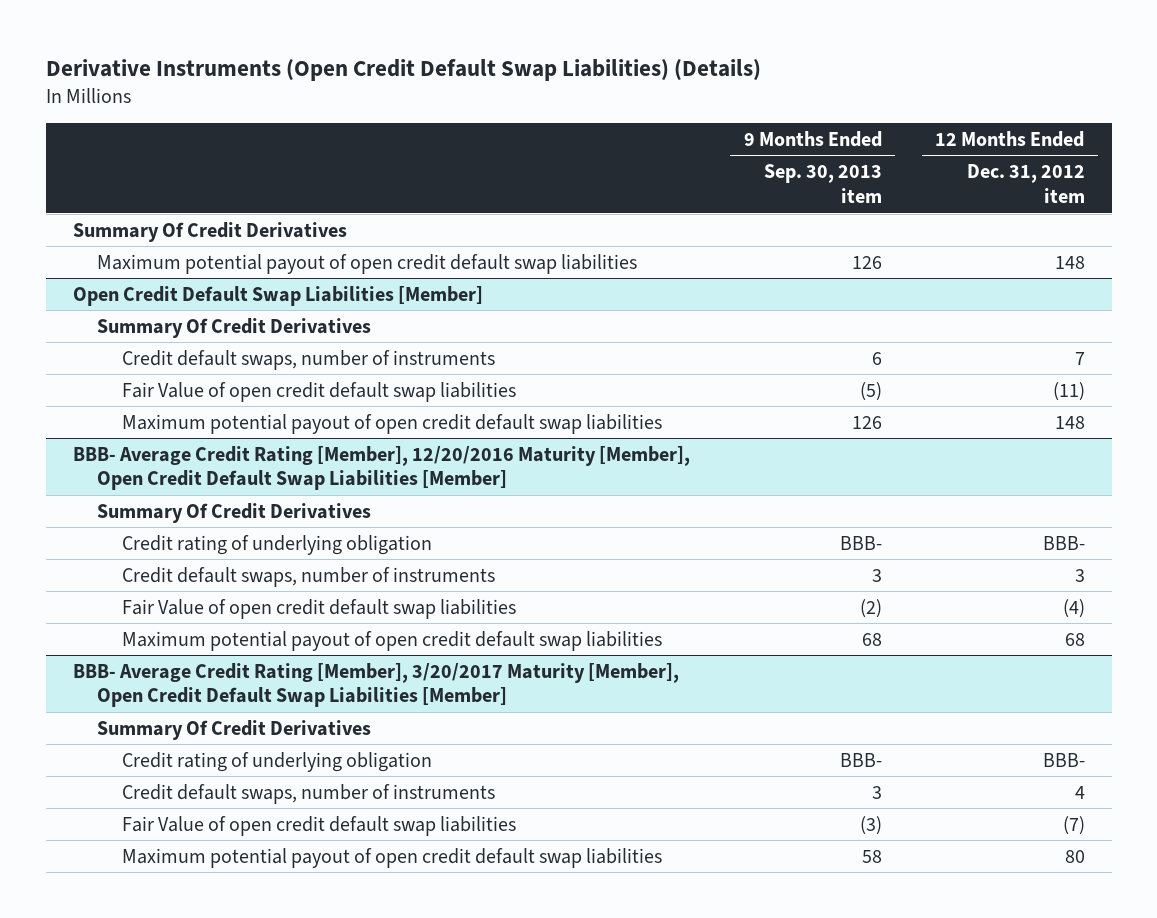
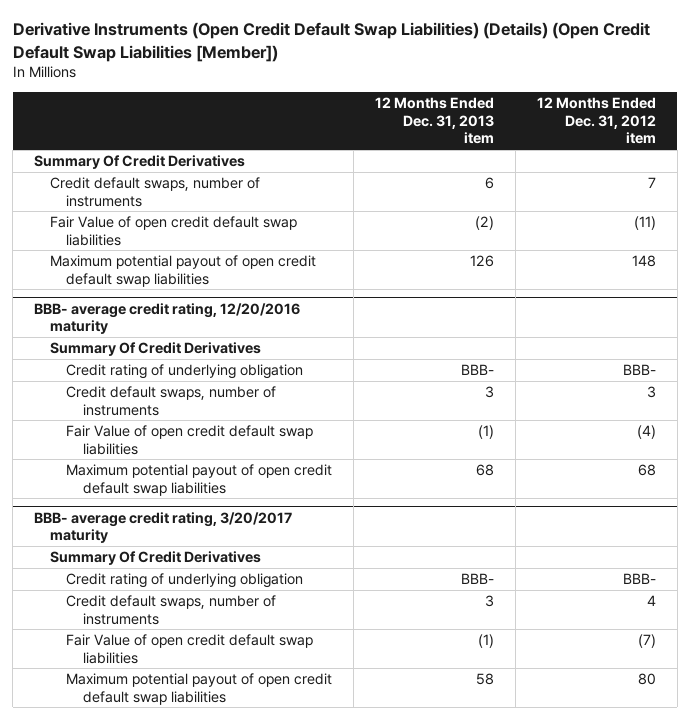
- Derivative Instruments (Open Credit Default Swap Liabilities) (Details)
+ Derivative Instruments (Open Credit Default Swap Liabilities) (Details) (Open Credit Default Swap Liabilities [Member])
- | 9 Months Ended Sep. 30, 2013 item | 12 Months Ended Dec. 31, 2012 item
+ | 12 Months Ended Dec. 31, 2013 item | 12 Months Ended Dec. 31, 2012 item
- Maximum potential payout of open credit default swap liabilities | 126 | 148
- Open Credit Default Swap Liabilities [Member]
- Summary Of Credit Derivatives
- BBB- Average Credit Rating [Member], 12/20/2016 Maturity [Member], Open Credit Default Swap Liabilities [Member]
+ BBB- average credit rating, 12/20/2016 maturity
- BBB- Average Credit Rating [Member], 3/20/2017 Maturity [Member], Open Credit Default Swap Liabilities [Member]
+ BBB- average credit rating, 3/20/2017 maturity

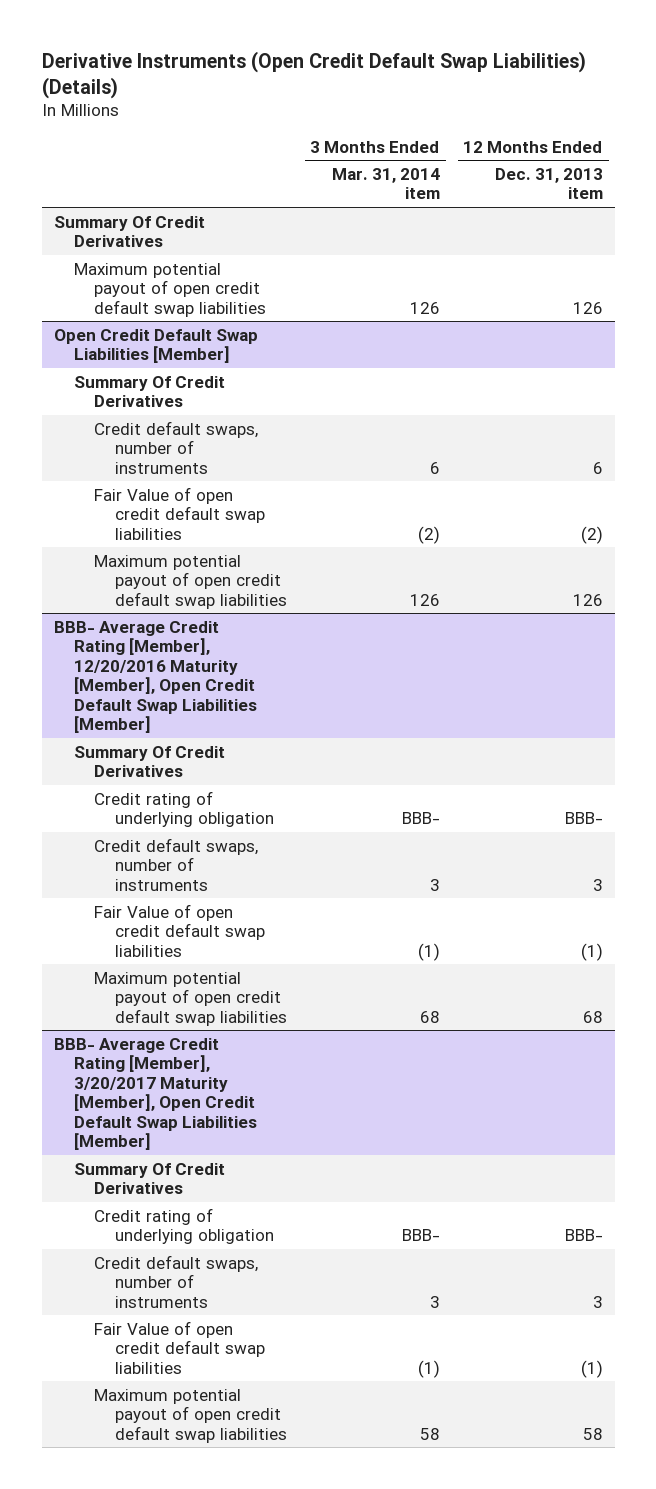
- Derivative Instruments (Open Credit Default Swap Liabilities) (Details) (Open Credit Default Swap Liabilities [Member])
+ Derivative Instruments (Open Credit Default Swap Liabilities) (Details)
- | 12 Months Ended Dec. 31, 2013 item | 12 Months Ended Dec. 31, 2012 item
+ | 3 Months Ended Mar. 31, 2014 item | 12 Months Ended Dec. 31, 2013 item
+ Maximum potential payout of open credit default swap liabilities | 126 | 126
+ Open Credit Default Swap Liabilities [Member]
+ Summary Of Credit Derivatives
- BBB- average credit rating, 12/20/2016 maturity
+ BBB- Average Credit Rating [Member], 12/20/2016 Maturity [Member], Open Credit Default Swap Liabilities [Member]
- BBB- average credit rating, 3/20/2017 maturity
+ BBB- Average Credit Rating [Member], 3/20/2017 Maturity [Member], Open Credit Default Swap Liabilities [Member]

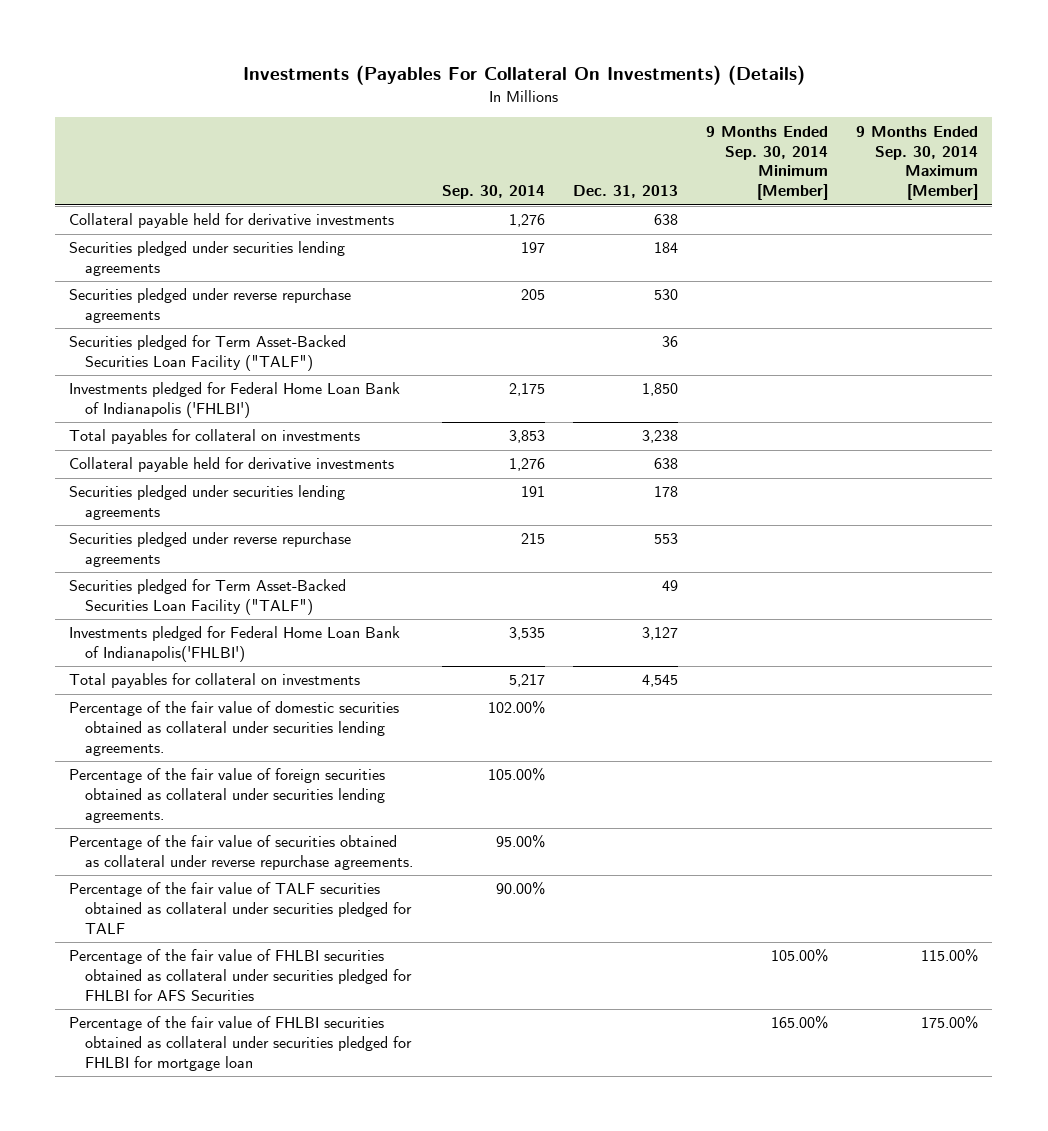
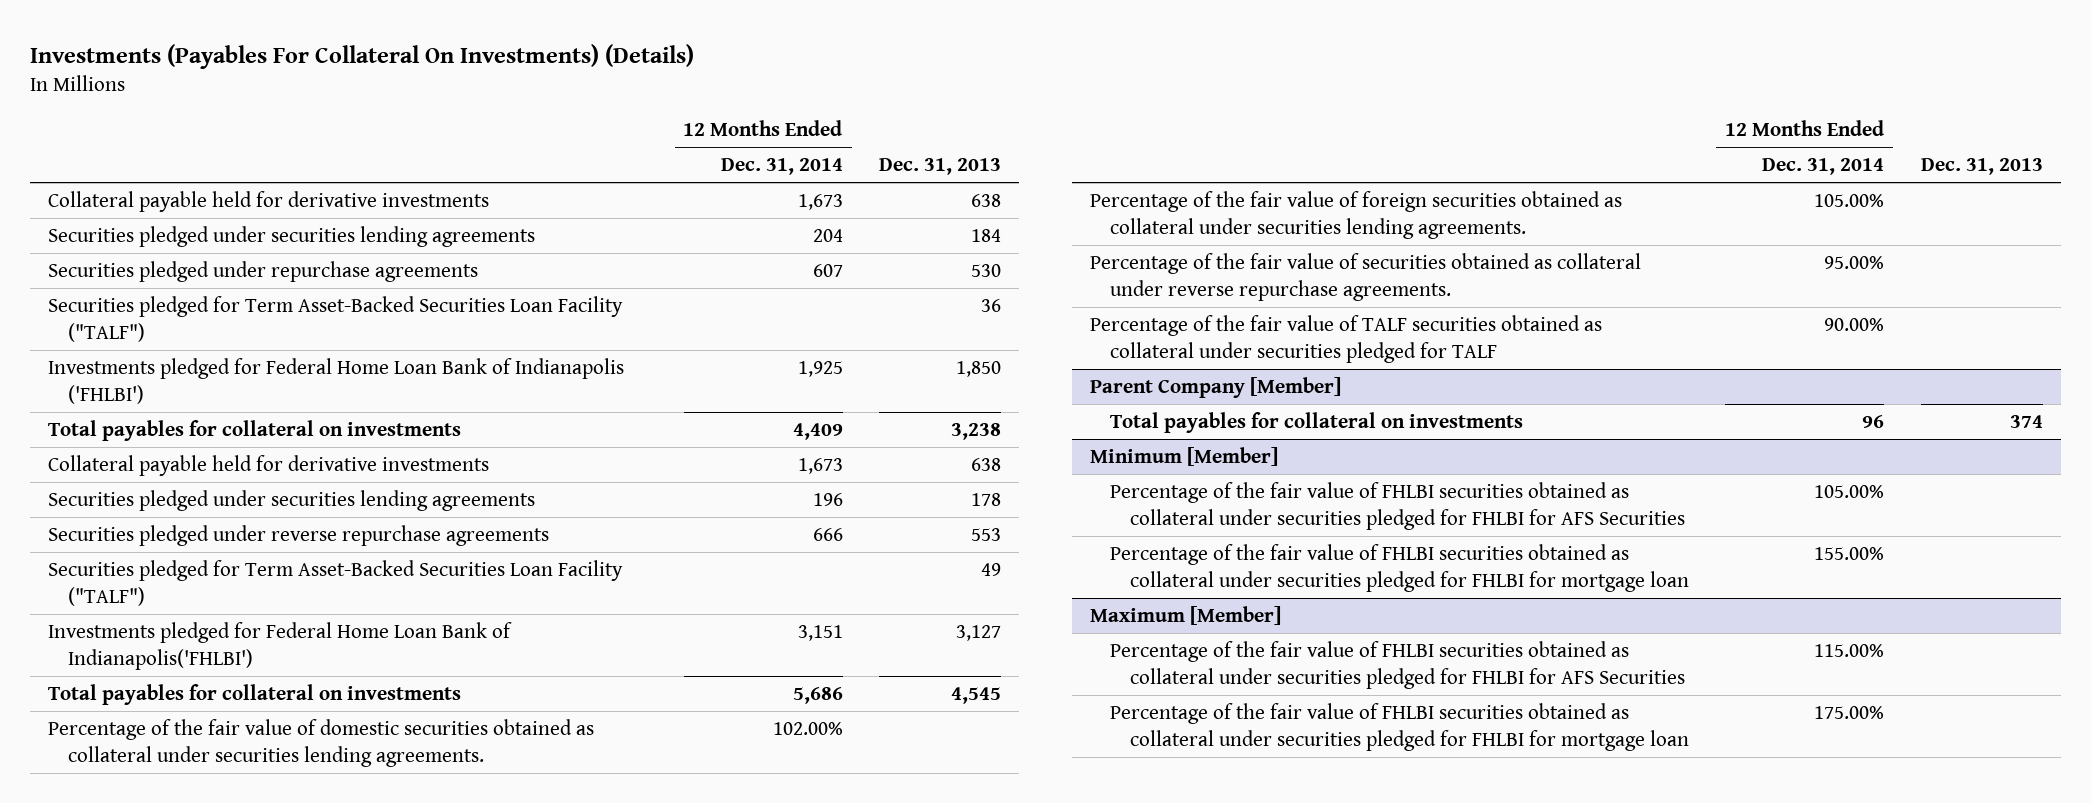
- | Sep. 30, 2014 | Dec. 31, 2013 | 9 Months Ended Sep. 30, 2014 Minimum [Member] | 9 Months Ended Sep. 30, 2014 Maximum [Member]
+ | 12 Months Ended Dec. 31, 2014 | Dec. 31, 2013
- Securities pledged under reverse repurchase agreements | 205 | 530 | |
+ Securities pledged under repurchase agreements | 607 | 530
+ Parent Company [Member]
+ Total payables for collateral on investments | 96 | 374
+ Minimum [Member]
+ Maximum [Member]
+ Percentage of the fair value of FHLBI securities obtained as collateral under securities pledged for FHLBI for AFS Securities | 115.00% |
+ Percentage of the fair value of FHLBI securities obtained as collateral under securities pledged for FHLBI for mortgage loan | 175.00% |

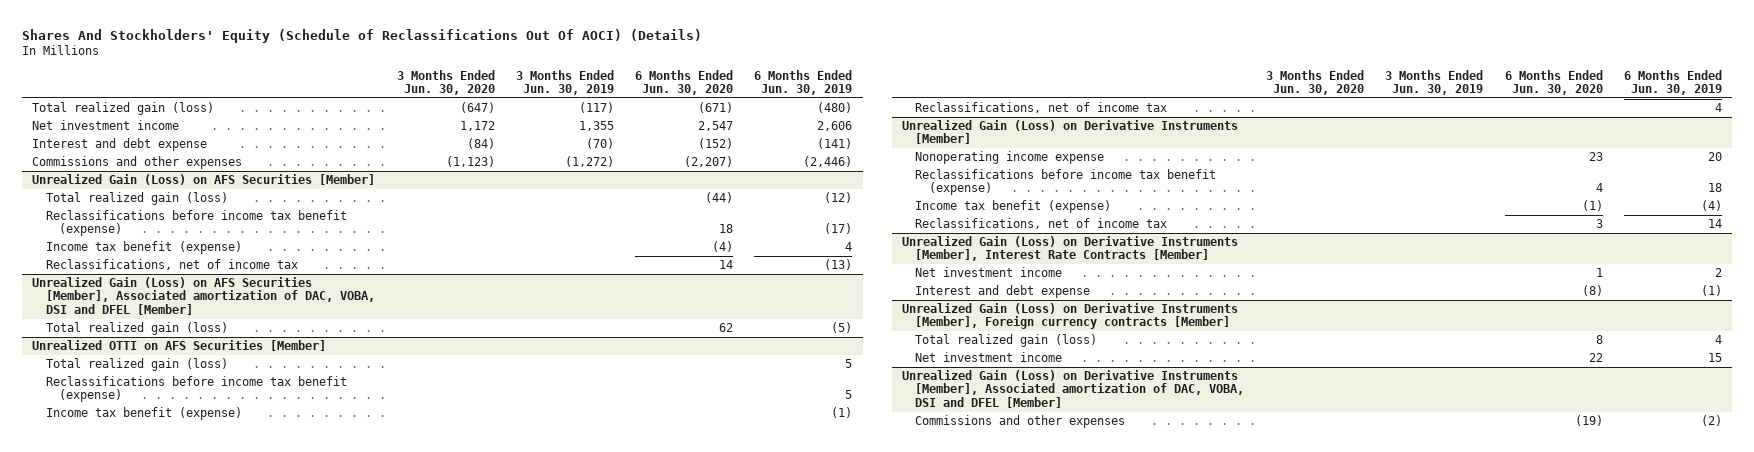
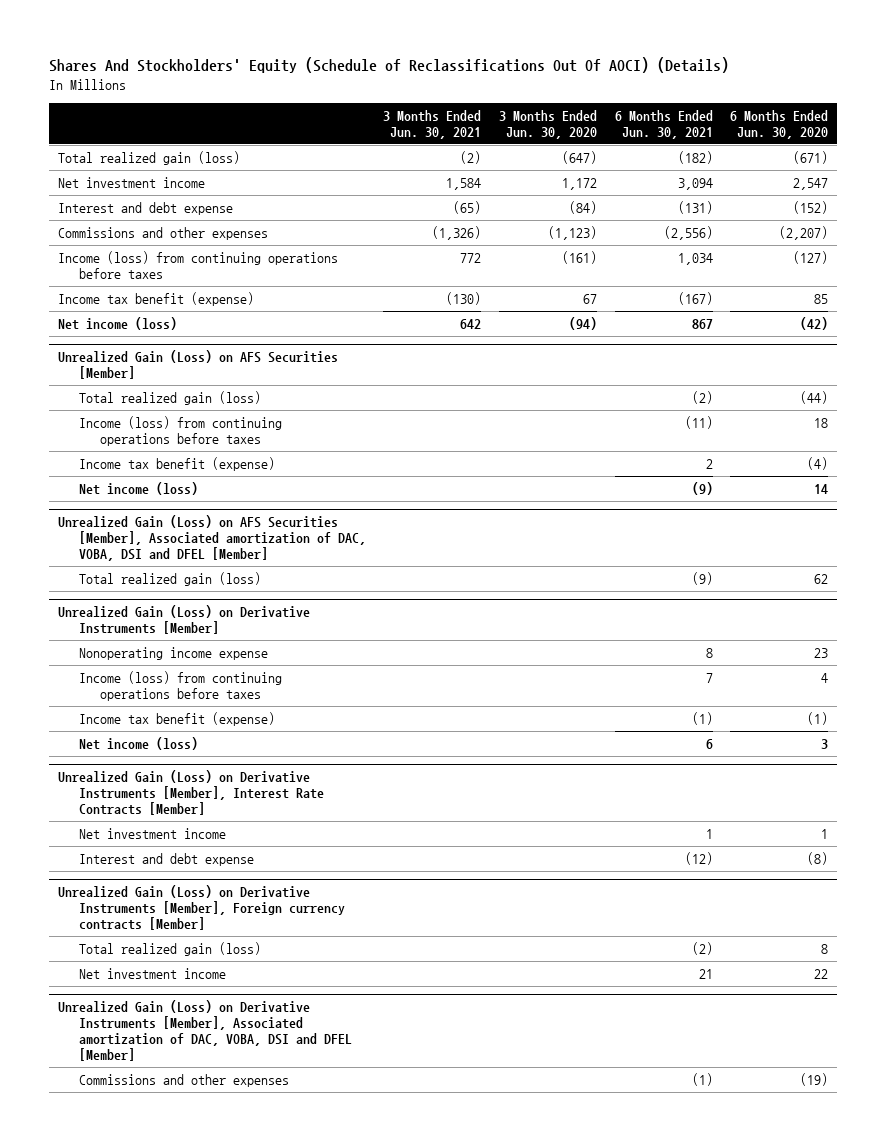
- | 3 Months Ended Jun. 30, 2020 | 3 Months Ended Jun. 30, 2019 | 6 Months Ended Jun. 30, 2020 | 6 Months Ended Jun. 30, 2019
+ | 3 Months Ended Jun. 30, 2021 | 3 Months Ended Jun. 30, 2020 | 6 Months Ended Jun. 30, 2021 | 6 Months Ended Jun. 30, 2020
+ Income (loss) from continuing operations before taxes | 772 | (161) | 1,034 | (127)
+ Income tax benefit (expense) | (130) | 67 | (167) | 85
+ Net income (loss) | 642 | (94) | 867 | (42)
@ Unrealized Gain (Loss) on AFS Securities [Member]
- Reclassifications before income tax benefit (expense) | | | 18 | (17)
+ Income (loss) from continuing operations before taxes | | | (11) | 18
- Reclassifications, net of income tax | | | 14 | (13)
+ Net income (loss) | | | (9) | 14
- Unrealized OTTI on AFS Securities [Member]
- Total realized gain (loss) | | | | 5
- Reclassifications before income tax benefit (expense) | | | | 5
- Income tax benefit (expense) | | | | (1)
- Reclassifications, net of income tax | | | | 4
@ Unrealized Gain (Loss) on Derivative Instruments [Member]
- Reclassifications before income tax benefit (expense) | | | 4 | 18
+ Income (loss) from continuing operations before taxes | | | 7 | 4
- Reclassifications, net of income tax | | | 3 | 14
+ Net income (loss) | | | 6 | 3

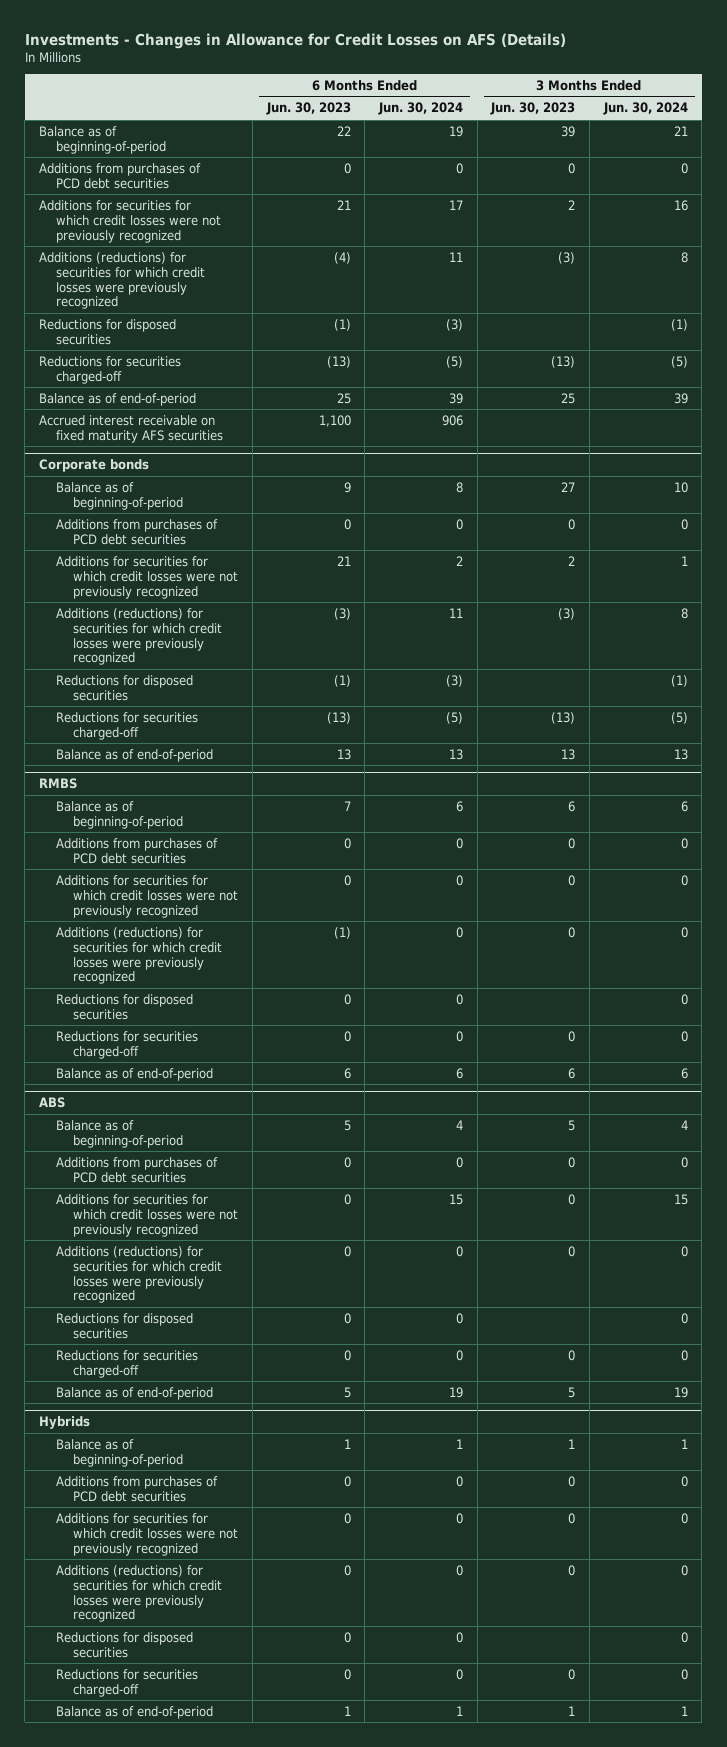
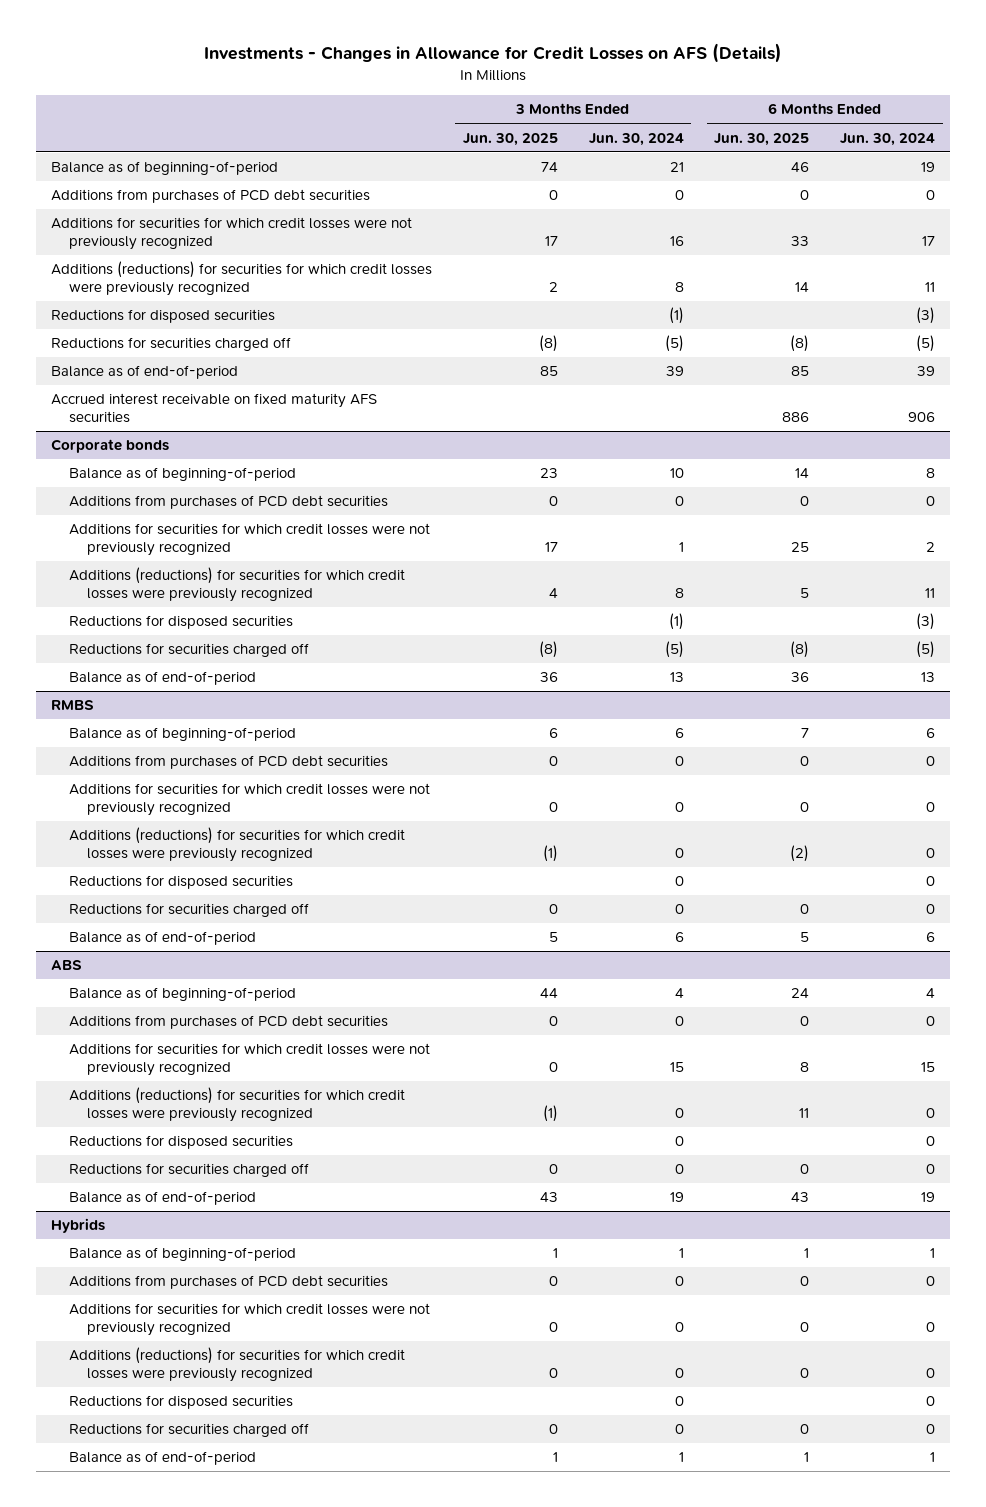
- | 6 Months Ended Jun. 30, 2023 | 6 Months Ended Jun. 30, 2024 | 3 Months Ended Jun. 30, 2023 | 3 Months Ended Jun. 30, 2024
+ | 3 Months Ended Jun. 30, 2025 | 3 Months Ended Jun. 30, 2024 | 6 Months Ended Jun. 30, 2025 | 6 Months Ended Jun. 30, 2024
- Reductions for securities charged-off | (13) | (5) | (13) | (5)
+ Reductions for securities charged off | (8) | (5) | (8) | (5)
@ Corporate bonds
- Reductions for securities charged-off | (13) | (5) | (13) | (5)
+ Reductions for securities charged off | (8) | (5) | (8) | (5)
@ RMBS
- Reductions for securities charged-off | 0 | 0 | 0 | 0
+ Reductions for securities charged off | 0 | 0 | 0 | 0
@ ABS
- Reductions for securities charged-off | 0 | 0 | 0 | 0
+ Reductions for securities charged off | 0 | 0 | 0 | 0
@ Hybrids
- Reductions for securities charged-off | 0 | 0 | 0 | 0
+ Reductions for securities charged off | 0 | 0 | 0 | 0

